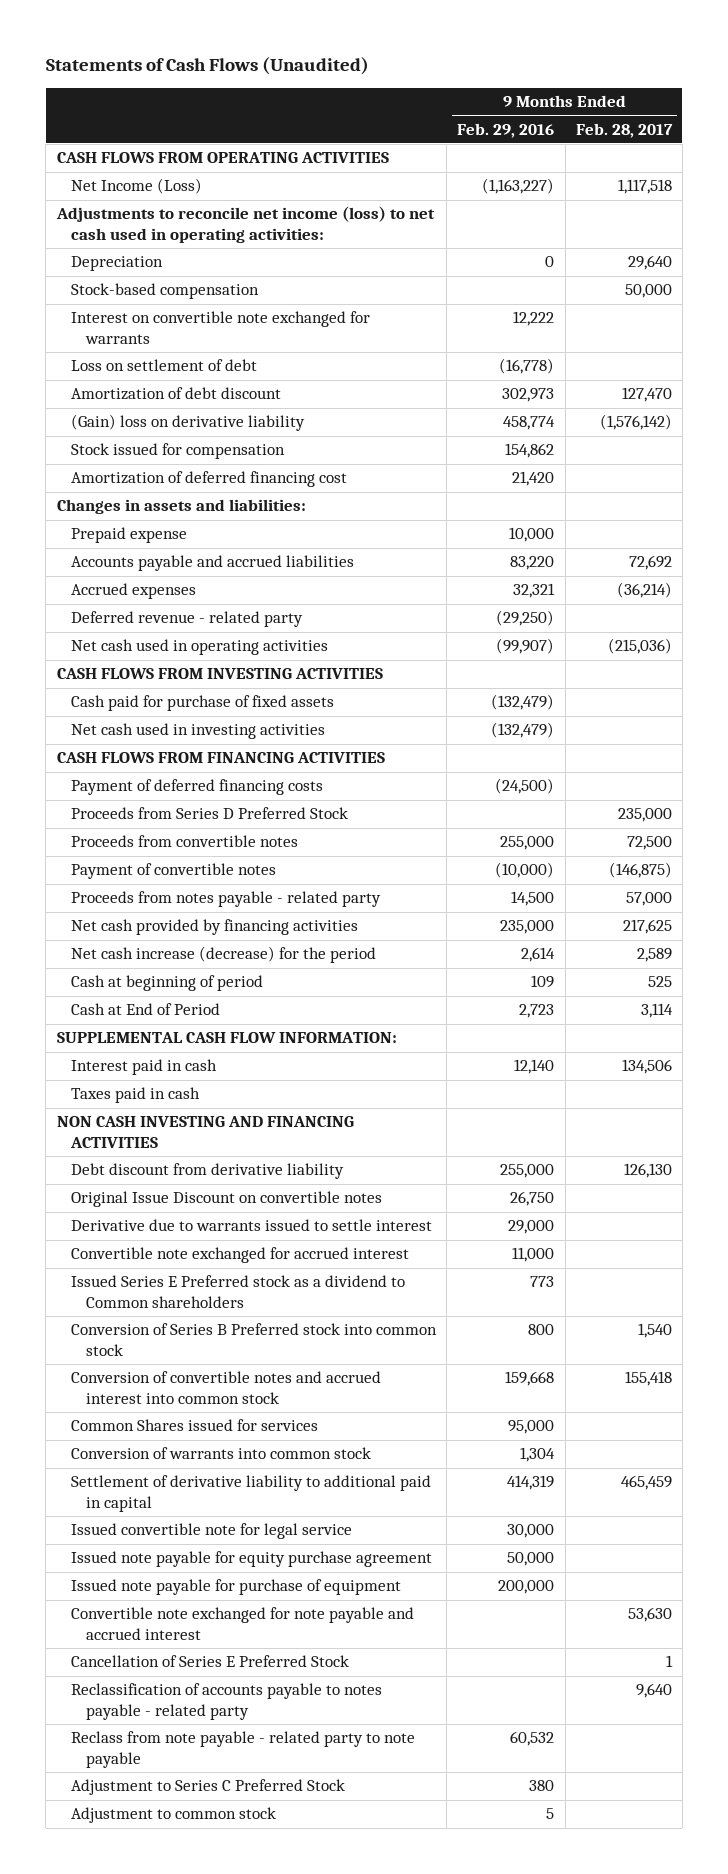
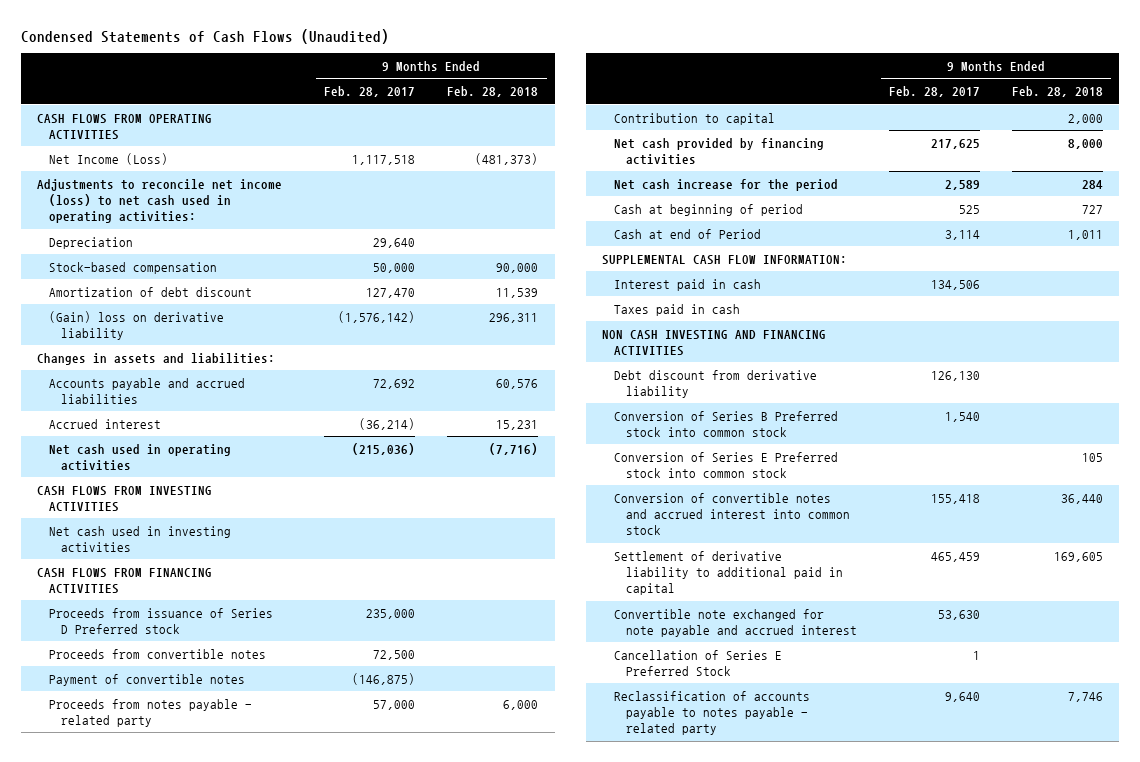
- Statements of Cash Flows (Unaudited)
+ Condensed Statements of Cash Flows (Unaudited)
- | 9 Months Ended Feb. 29, 2016 | 9 Months Ended Feb. 28, 2017
+ | 9 Months Ended Feb. 28, 2017 | 9 Months Ended Feb. 28, 2018
- Interest on convertible note exchanged for warrants | 12,222 |
- Loss on settlement of debt | (16,778) |
- Stock issued for compensation | 154,862 |
- Amortization of deferred financing cost | 21,420 |
- Prepaid expense | 10,000 |
- Accrued expenses | 32,321 | (36,214)
- Deferred revenue - related party | (29,250) |
+ Accrued interest | (36,214) | 15,231
- Cash paid for purchase of fixed assets | (132,479) |
- Payment of deferred financing costs | (24,500) |
- Proceeds from Series D Preferred Stock | | 235,000
+ Proceeds from issuance of Series D Preferred stock | 235,000 |
+ Contribution to capital | | 2,000
- Net cash increase (decrease) for the period | 2,614 | 2,589
+ Net cash increase for the period | 2,589 | 284
- Cash at End of Period | 2,723 | 3,114
+ Cash at end of Period | 3,114 | 1,011
- Original Issue Discount on convertible notes | 26,750 |
- Derivative due to warrants issued to settle interest | 29,000 |
- Convertible note exchanged for accrued interest | 11,000 |
- Issued Series E Preferred stock as a dividend to Common shareholders | 773 |
+ Conversion of Series E Preferred stock into common stock | | 105
- Common Shares issued for services | 95,000 |
- Conversion of warrants into common stock | 1,304 |
- Issued convertible note for legal service | 30,000 |
- Issued note payable for equity purchase agreement | 50,000 |
- Issued note payable for purchase of equipment | 200,000 |
- Reclass from note payable - related party to note payable | 60,532 |
- Adjustment to Series C Preferred Stock | 380 |
- Adjustment to common stock | 5 |

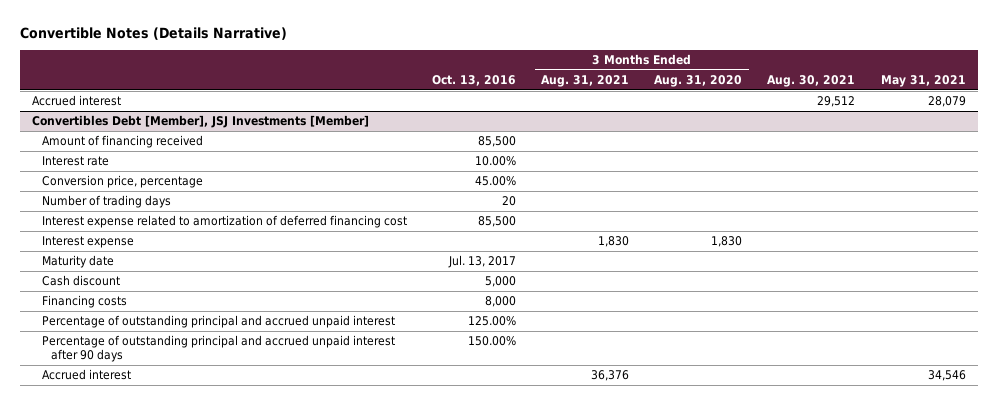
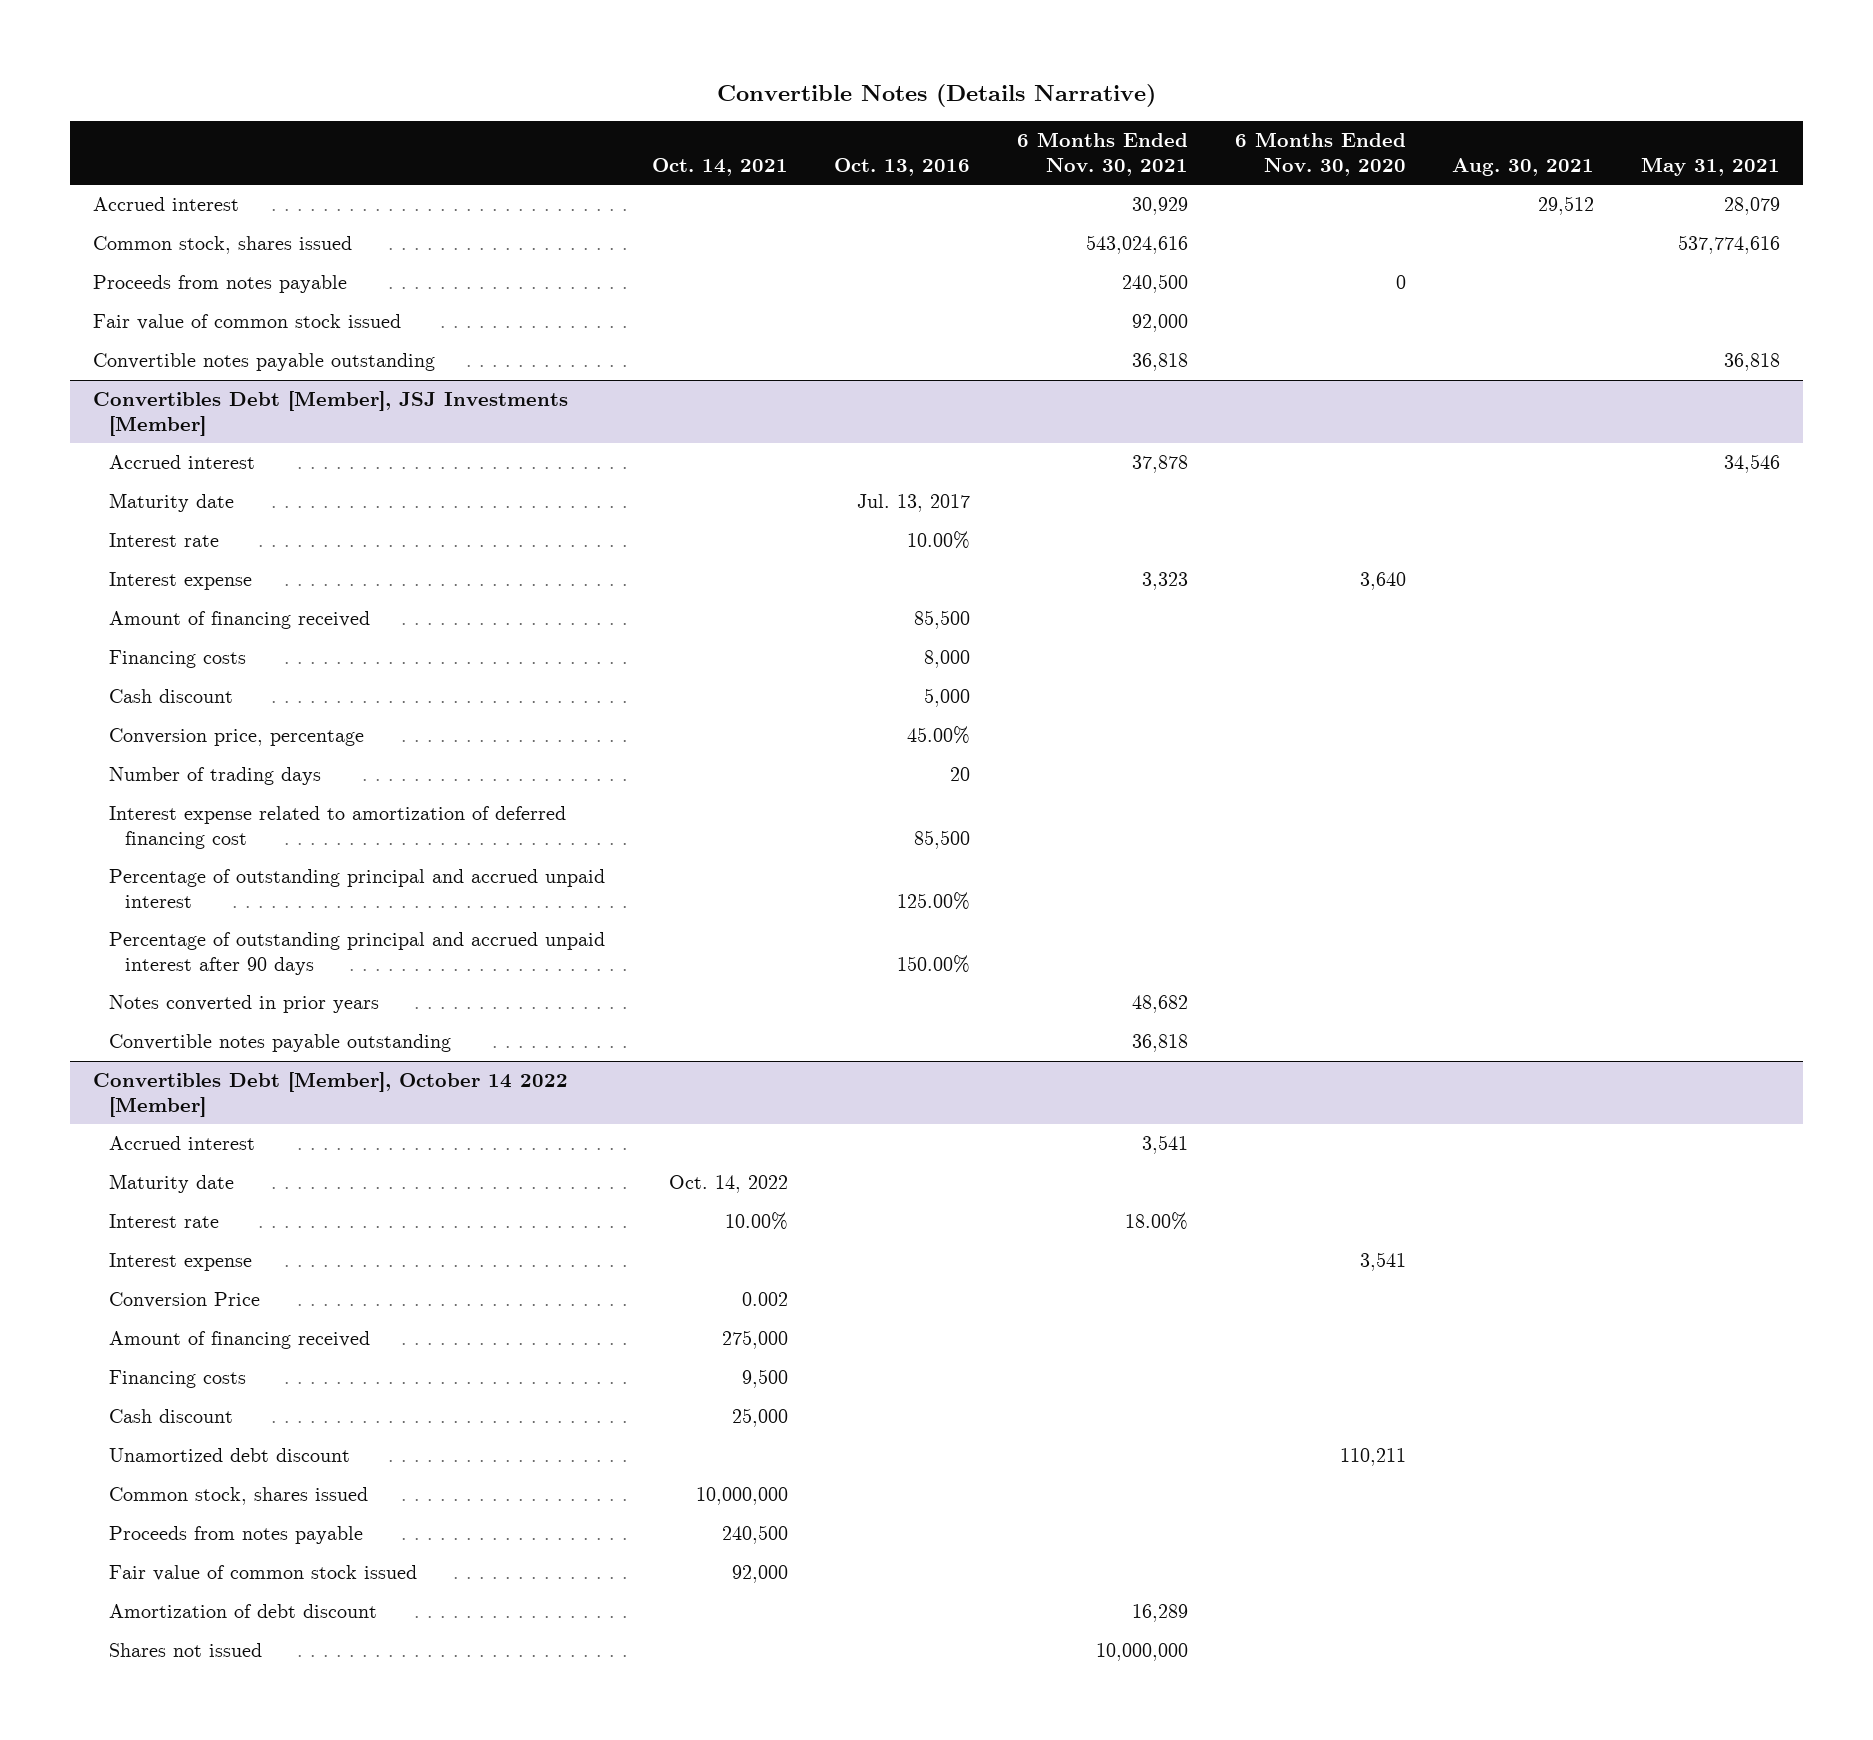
- | Oct. 13, 2016 | 3 Months Ended Aug. 31, 2021 | 3 Months Ended Aug. 31, 2020 | Aug. 30, 2021 | May 31, 2021
+ | Oct. 14, 2021 | Oct. 13, 2016 | 6 Months Ended Nov. 30, 2021 | 6 Months Ended Nov. 30, 2020 | Aug. 30, 2021 | May 31, 2021
+ Common stock, shares issued | | | 543,024,616 | | | 537,774,616
+ Proceeds from notes payable | | | 240,500 | 0 | |
+ Fair value of common stock issued | | | 92,000 | | |
+ Convertible notes payable outstanding | | | 36,818 | | | 36,818
@ Convertibles Debt [Member], JSJ Investments [Member]
moved up: Accrued interest | | | 37,878 | | | 34,546
moved up: Maturity date | | Jul. 13, 2017 | | | |
moved up: Interest expense | | | 3,323 | 3,640 | |
moved down: Amount of financing received | | 85,500 | | | |
moved up: Financing costs | | 8,000 | | | |
moved up: Cash discount | | 5,000 | | | |
+ Notes converted in prior years | | | 48,682 | | |
+ Convertible notes payable outstanding | | | 36,818 | | |
+ Convertibles Debt [Member], October 14 2022 [Member]
+ Accrued interest | | | 3,541 | | |
+ Maturity date | Oct. 14, 2022 | | | | |
+ Interest rate | 10.00% | | 18.00% | | |
+ Interest expense | | | | 3,541 | |
+ Conversion Price | 0.002 | | | | |
+ Amount of financing received | 275,000 | | | | |
+ Financing costs | 9,500 | | | | |
+ Cash discount | 25,000 | | | | |
+ Unamortized debt discount | | | | 110,211 | |
+ Common stock, shares issued | 10,000,000 | | | | |
+ Proceeds from notes payable | 240,500 | | | | |
+ Fair value of common stock issued | 92,000 | | | | |
+ Amortization of debt discount | | | 16,289 | | |
+ Shares not issued | | | 10,000,000 | | |

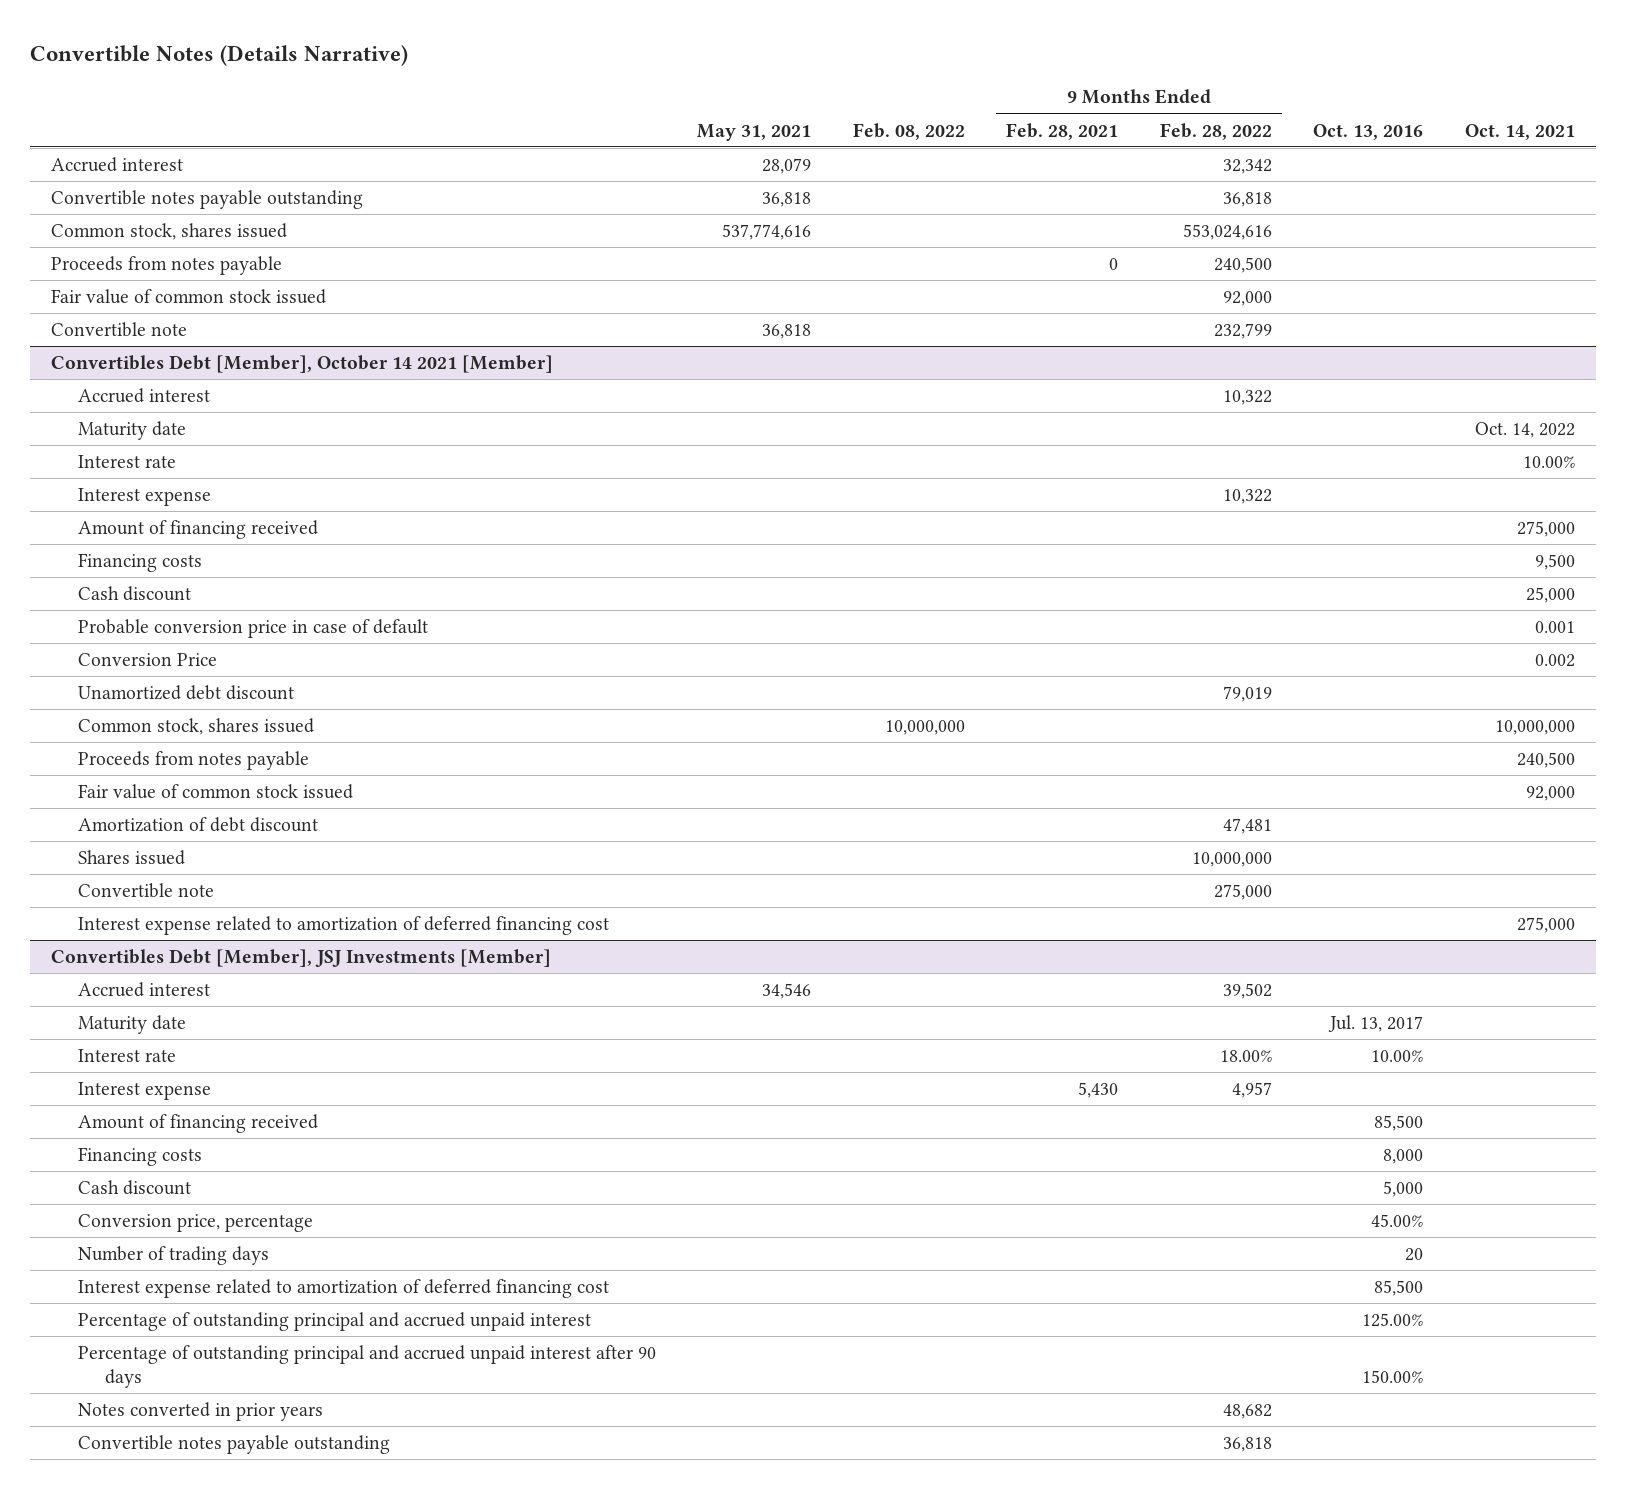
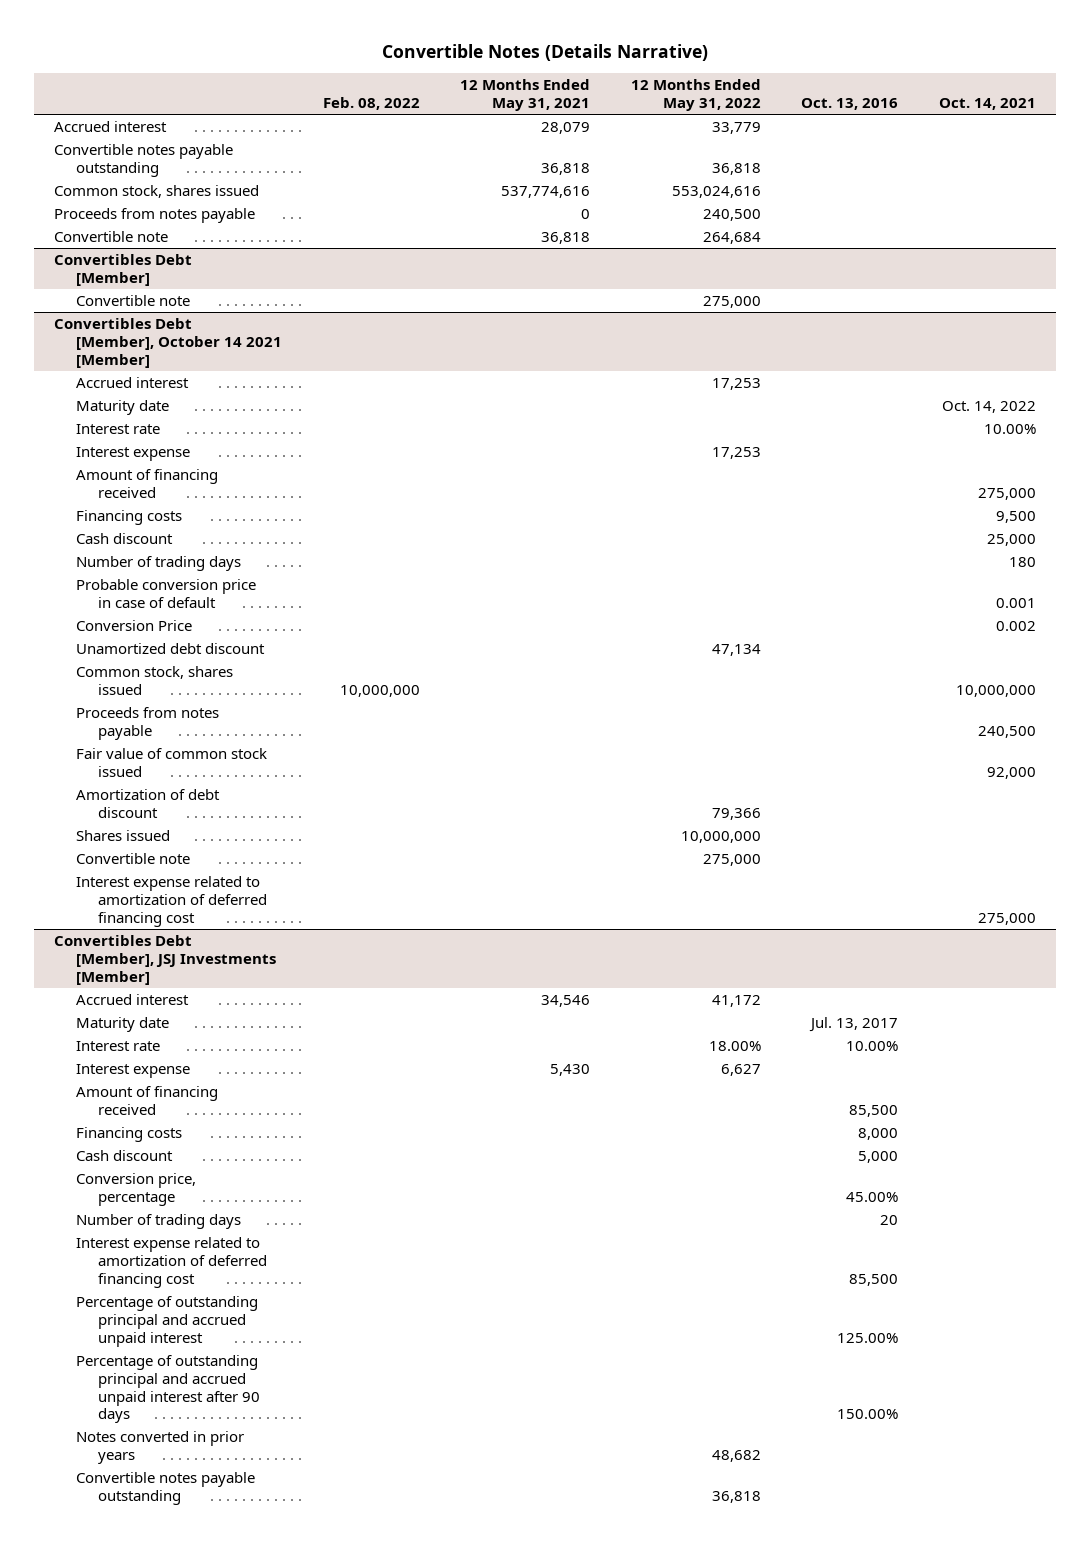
- | May 31, 2021 | Feb. 08, 2022 | 9 Months Ended Feb. 28, 2021 | 9 Months Ended Feb. 28, 2022 | Oct. 13, 2016 | Oct. 14, 2021
+ | Feb. 08, 2022 | 12 Months Ended May 31, 2021 | 12 Months Ended May 31, 2022 | Oct. 13, 2016 | Oct. 14, 2021
- Fair value of common stock issued | | | | 92,000 | |
+ Convertibles Debt [Member]
+ Convertible note | | | 275,000 | |
@ Convertibles Debt [Member], October 14 2021 [Member]
+ Number of trading days | | | | | 180

